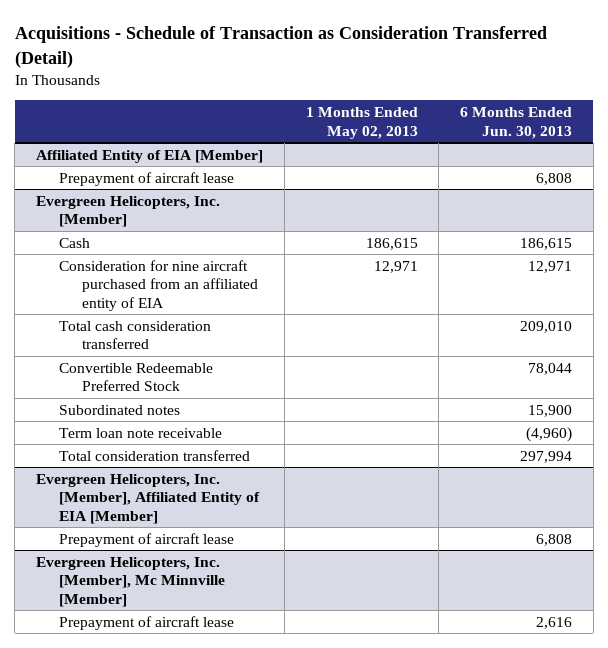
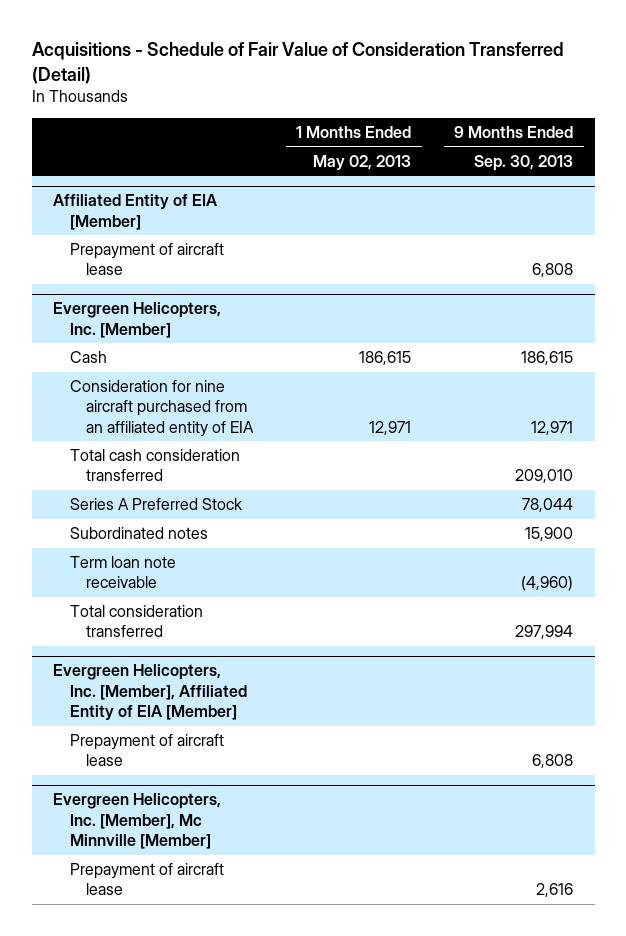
- Acquisitions - Schedule of Transaction as Consideration Transferred (Detail)
+ Acquisitions - Schedule of Fair Value of Consideration Transferred (Detail)
- | 1 Months Ended May 02, 2013 | 6 Months Ended Jun. 30, 2013
+ | 1 Months Ended May 02, 2013 | 9 Months Ended Sep. 30, 2013
@ Evergreen Helicopters, Inc. [Member]
- Convertible Redeemable Preferred Stock | | 78,044
+ Series A Preferred Stock | | 78,044

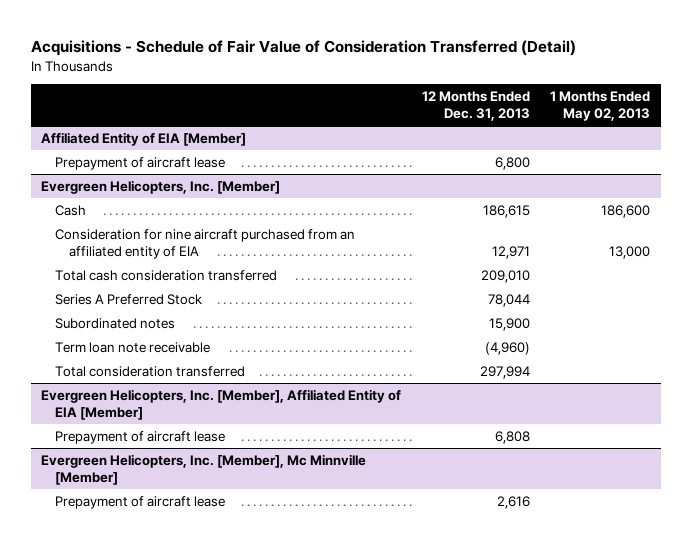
- | 1 Months Ended May 02, 2013 | 9 Months Ended Sep. 30, 2013
+ | 12 Months Ended Dec. 31, 2013 | 1 Months Ended May 02, 2013
@ Evergreen Helicopters, Inc. [Member]
- Cash | 186,615 | 186,615
- Consideration for nine aircraft purchased from an affiliated entity of EIA | 12,971 | 12,971
+ Cash | 186,615 | 186,600
+ Consideration for nine aircraft purchased from an affiliated entity of EIA | 12,971 | 13,000

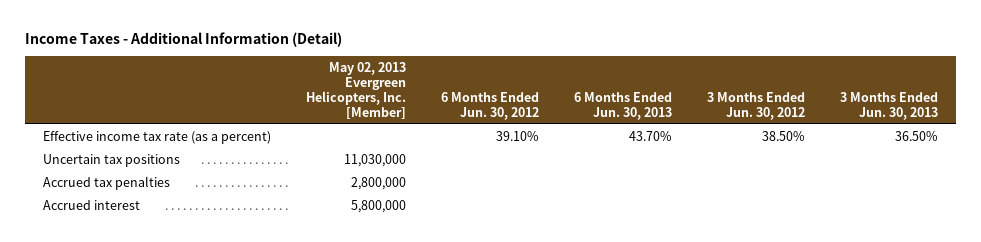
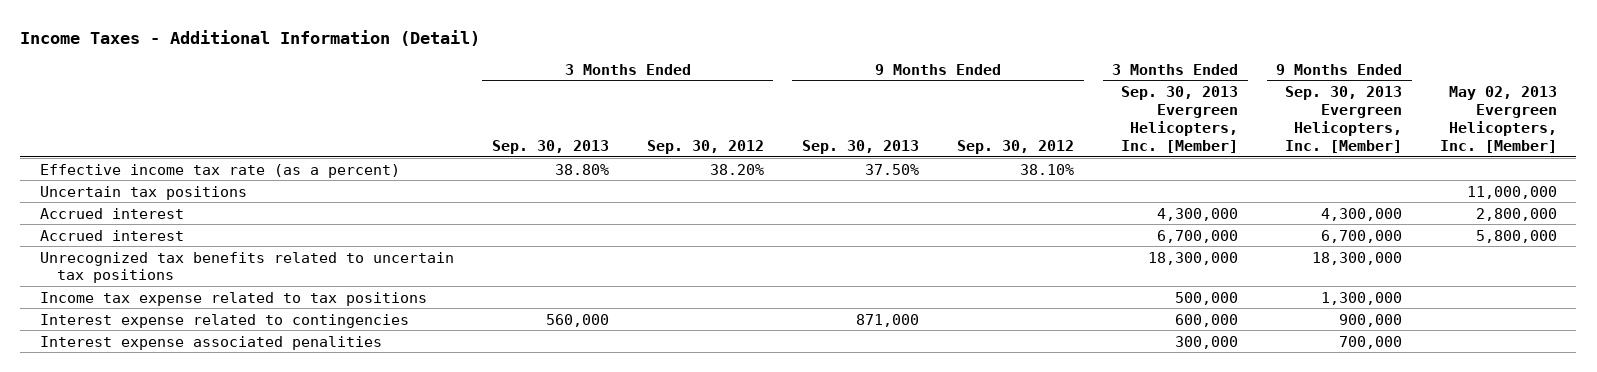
- | May 02, 2013 Evergreen Helicopters, Inc. [Member] | 6 Months Ended Jun. 30, 2012 | 6 Months Ended Jun. 30, 2013 | 3 Months Ended Jun. 30, 2012 | 3 Months Ended Jun. 30, 2013
+ | 3 Months Ended Sep. 30, 2013 | 3 Months Ended Sep. 30, 2012 | 9 Months Ended Sep. 30, 2013 | 9 Months Ended Sep. 30, 2012 | 3 Months Ended Sep. 30, 2013 Evergreen Helicopters, Inc. [Member] | 9 Months Ended Sep. 30, 2013 Evergreen Helicopters, Inc. [Member] | May 02, 2013 Evergreen Helicopters, Inc. [Member]
- Uncertain tax positions | 11,030,000 | | | |
- Accrued tax penalties | 2,800,000 | | | |
+ Uncertain tax positions | | | | | | | 11,000,000
+ Accrued interest | | | | | 4,300,000 | 4,300,000 | 2,800,000
+ Unrecognized tax benefits related to uncertain tax positions | | | | | 18,300,000 | 18,300,000 |
+ Income tax expense related to tax positions | | | | | 500,000 | 1,300,000 |
+ Interest expense related to contingencies | 560,000 | | 871,000 | | 600,000 | 900,000 |
+ Interest expense associated penalities | | | | | 300,000 | 700,000 |

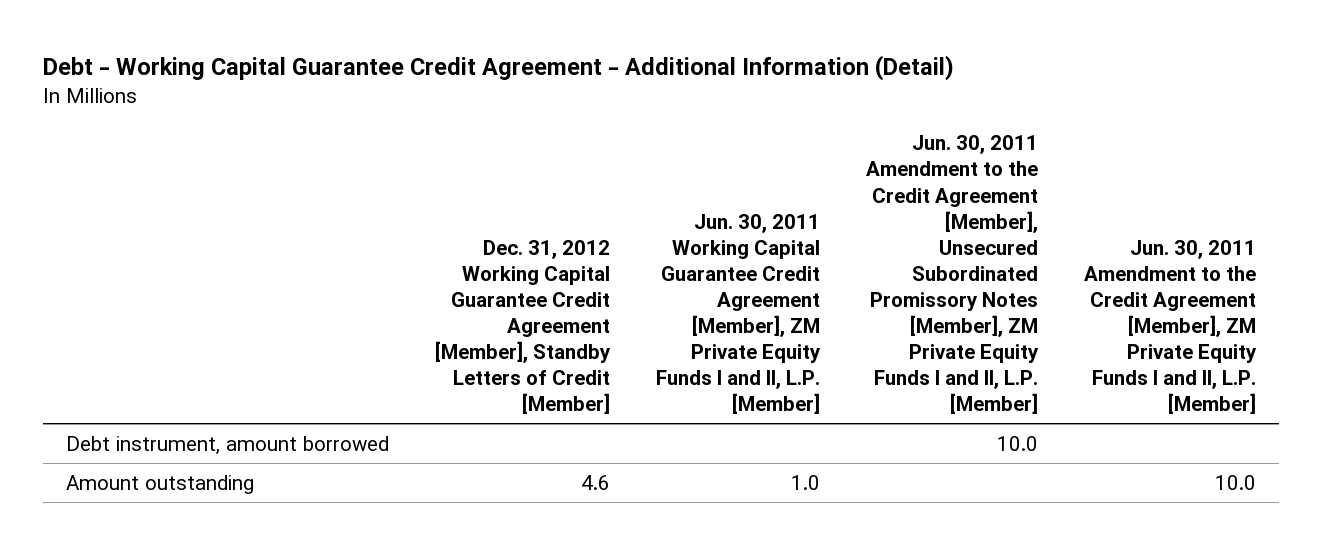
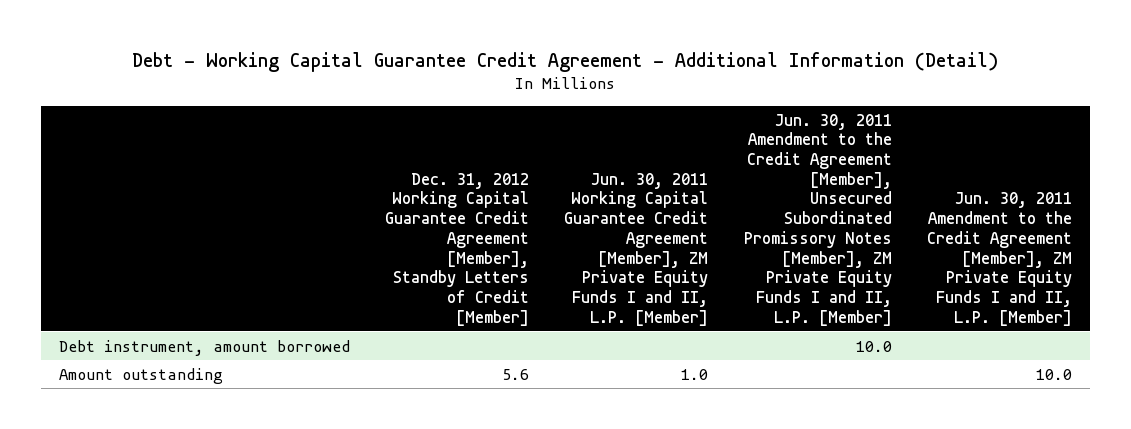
- Amount outstanding | 4.6 | 1.0 | | 10.0
+ Amount outstanding | 5.6 | 1.0 | | 10.0

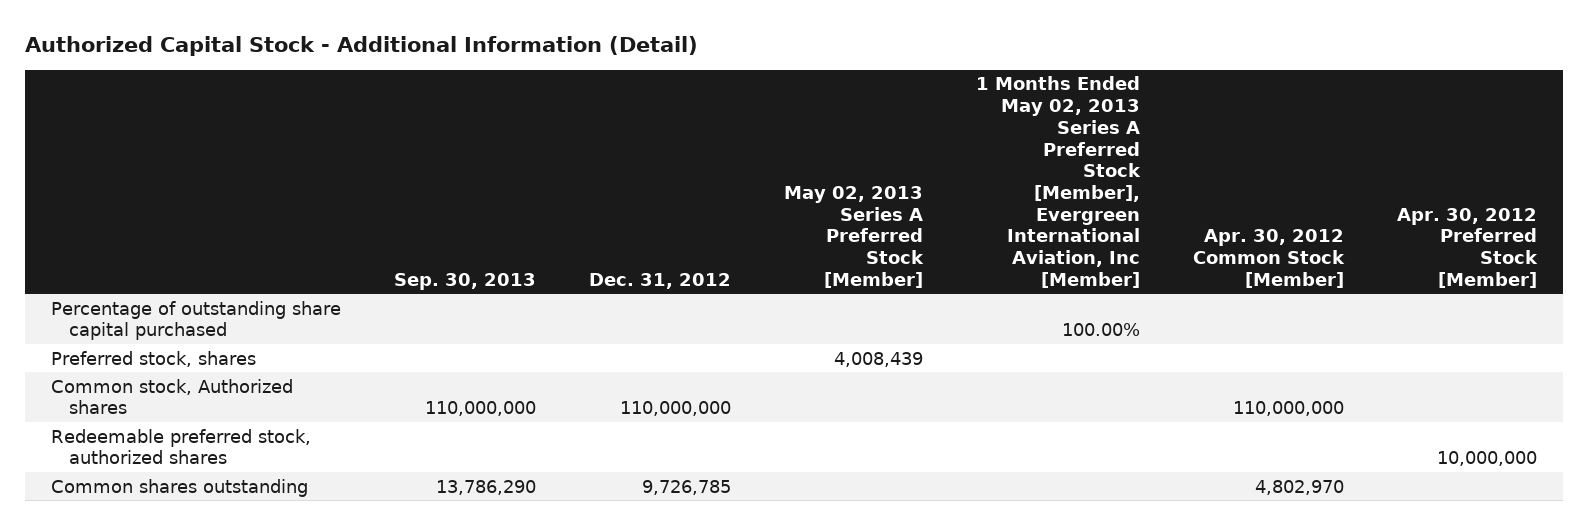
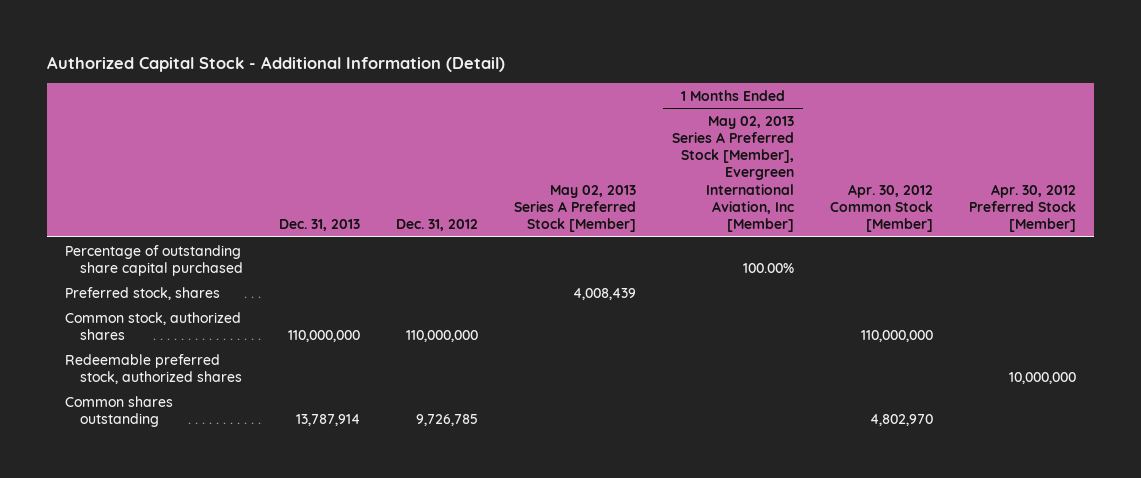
- | Sep. 30, 2013 | Dec. 31, 2012 | May 02, 2013 Series A Preferred Stock [Member] | 1 Months Ended May 02, 2013 Series A Preferred Stock [Member], Evergreen International Aviation, Inc [Member] | Apr. 30, 2012 Common Stock [Member] | Apr. 30, 2012 Preferred Stock [Member]
+ | Dec. 31, 2013 | Dec. 31, 2012 | May 02, 2013 Series A Preferred Stock [Member] | 1 Months Ended May 02, 2013 Series A Preferred Stock [Member], Evergreen International Aviation, Inc [Member] | Apr. 30, 2012 Common Stock [Member] | Apr. 30, 2012 Preferred Stock [Member]
- Common stock, Authorized shares | 110,000,000 | 110,000,000 | | | 110,000,000 |
+ Common stock, authorized shares | 110,000,000 | 110,000,000 | | | 110,000,000 |

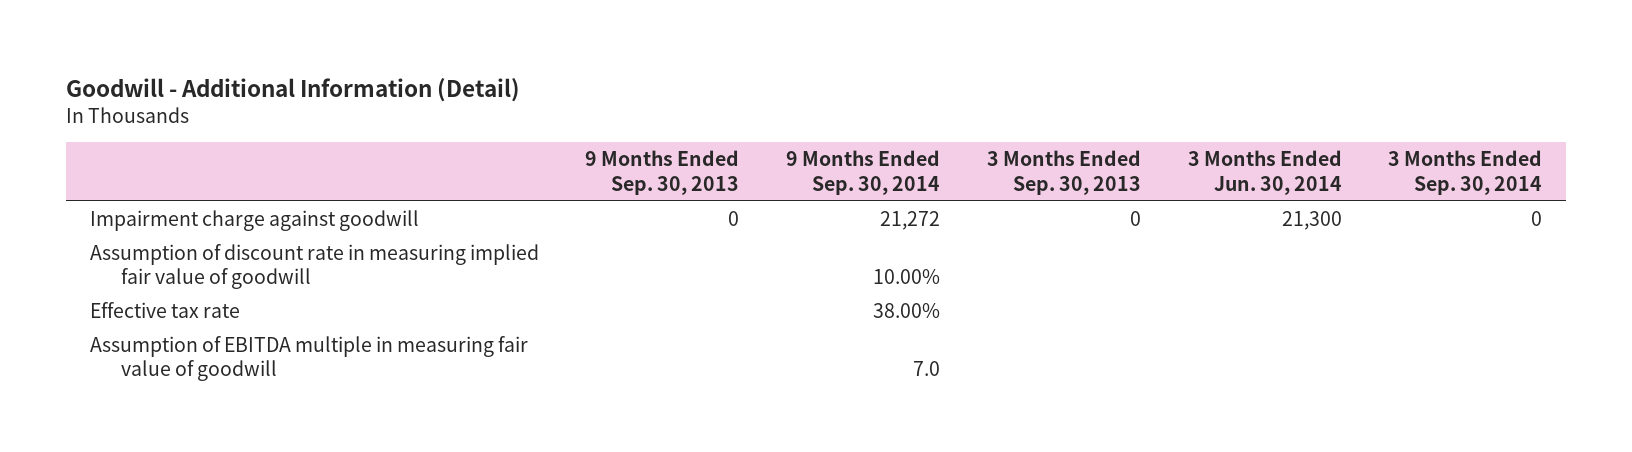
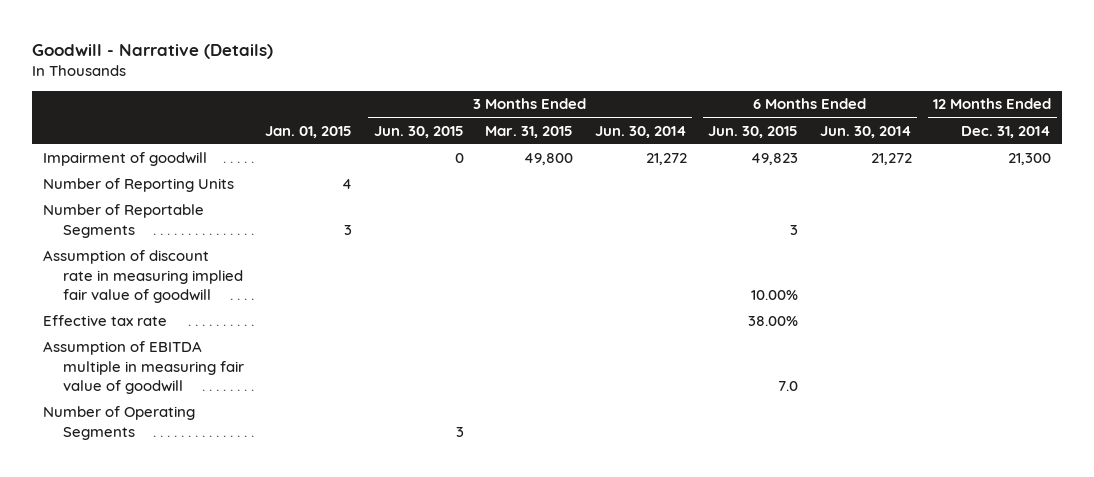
- Goodwill - Additional Information (Detail)
+ Goodwill - Narrative (Details)
- | 9 Months Ended Sep. 30, 2013 | 9 Months Ended Sep. 30, 2014 | 3 Months Ended Sep. 30, 2013 | 3 Months Ended Jun. 30, 2014 | 3 Months Ended Sep. 30, 2014
+ | Jan. 01, 2015 | 3 Months Ended Jun. 30, 2015 | 3 Months Ended Mar. 31, 2015 | 3 Months Ended Jun. 30, 2014 | 6 Months Ended Jun. 30, 2015 | 6 Months Ended Jun. 30, 2014 | 12 Months Ended Dec. 31, 2014
- Impairment charge against goodwill | 0 | 21,272 | 0 | 21,300 | 0
+ Impairment of goodwill | | 0 | 49,800 | 21,272 | 49,823 | 21,272 | 21,300
+ Number of Reporting Units | 4 | | | | | |
+ Number of Reportable Segments | 3 | | | | 3 | |
+ Number of Operating Segments | | 3 | | | | |

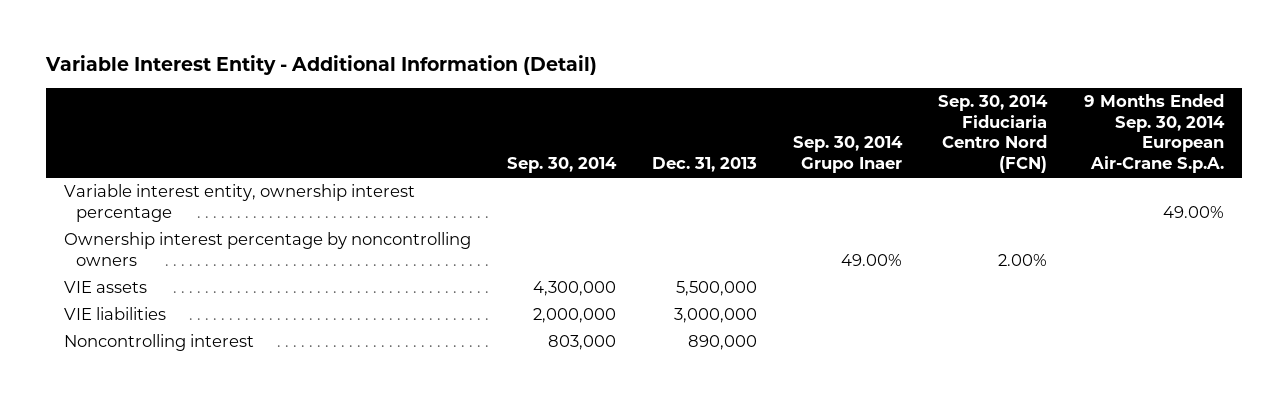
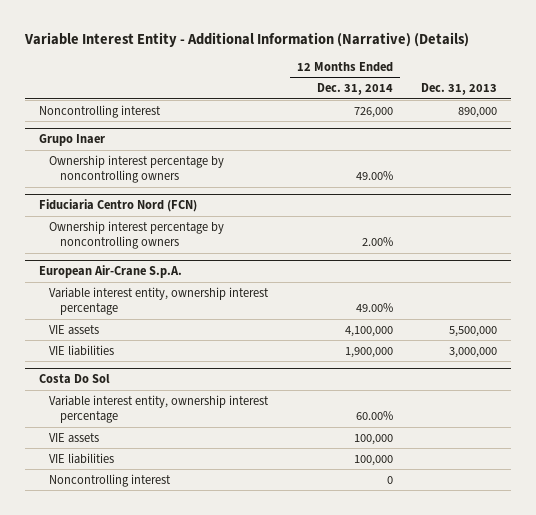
- Variable Interest Entity - Additional Information (Detail)
+ Variable Interest Entity - Additional Information (Narrative) (Details)
- | Sep. 30, 2014 | Dec. 31, 2013 | Sep. 30, 2014 Grupo Inaer | Sep. 30, 2014 Fiduciaria Centro Nord (FCN) | 9 Months Ended Sep. 30, 2014 European Air-Crane S.p.A.
+ | 12 Months Ended Dec. 31, 2014 | Dec. 31, 2013
- Variable interest entity, ownership interest percentage | | | | | 49.00%
- Ownership interest percentage by noncontrolling owners | | | 49.00% | 2.00% |
- VIE assets | 4,300,000 | 5,500,000 | | |
- VIE liabilities | 2,000,000 | 3,000,000 | | |
+ Grupo Inaer
+ Ownership interest percentage by noncontrolling owners | 49.00% |
+ Fiduciaria Centro Nord (FCN)
+ Ownership interest percentage by noncontrolling owners | 2.00% |
+ European Air-Crane S.p.A.
+ Variable interest entity, ownership interest percentage | 49.00% |
+ VIE assets | 4,100,000 | 5,500,000
+ VIE liabilities | 1,900,000 | 3,000,000
+ Costa Do Sol
+ Variable interest entity, ownership interest percentage | 60.00% |
+ VIE assets | 100,000 |
+ VIE liabilities | 100,000 |
+ Noncontrolling interest | 0 |

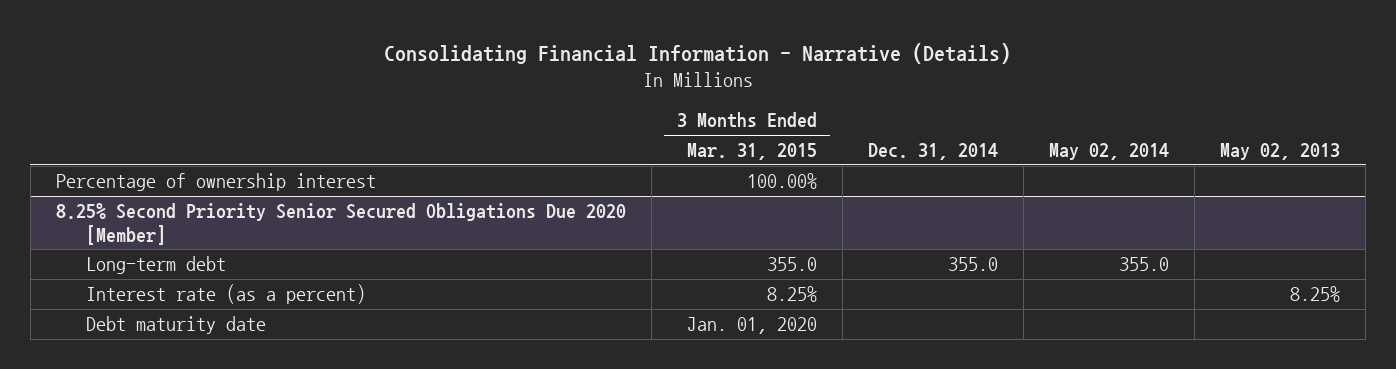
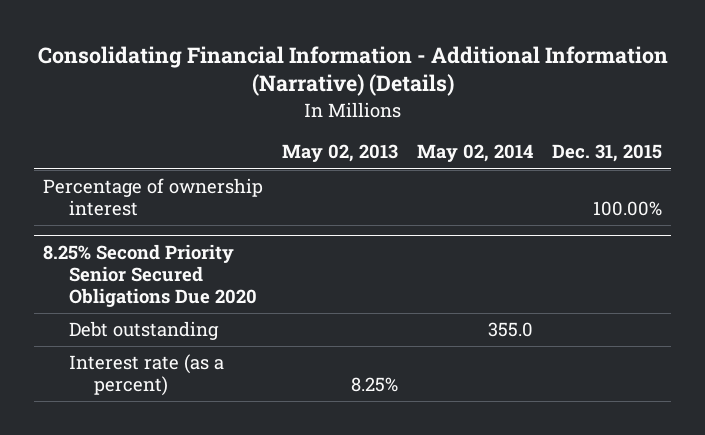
- Consolidating Financial Information - Narrative (Details)
+ Consolidating Financial Information - Additional Information (Narrative) (Details)
- | 3 Months Ended Mar. 31, 2015 | Dec. 31, 2014 | May 02, 2014 | May 02, 2013
+ | May 02, 2013 | May 02, 2014 | Dec. 31, 2015
- 8.25% Second Priority Senior Secured Obligations Due 2020 [Member]
- Long-term debt | 355.0 | 355.0 | 355.0 |
+ 8.25% Second Priority Senior Secured Obligations Due 2020
+ Debt outstanding | | 355.0 |
- Debt maturity date | Jan. 01, 2020 | | |

